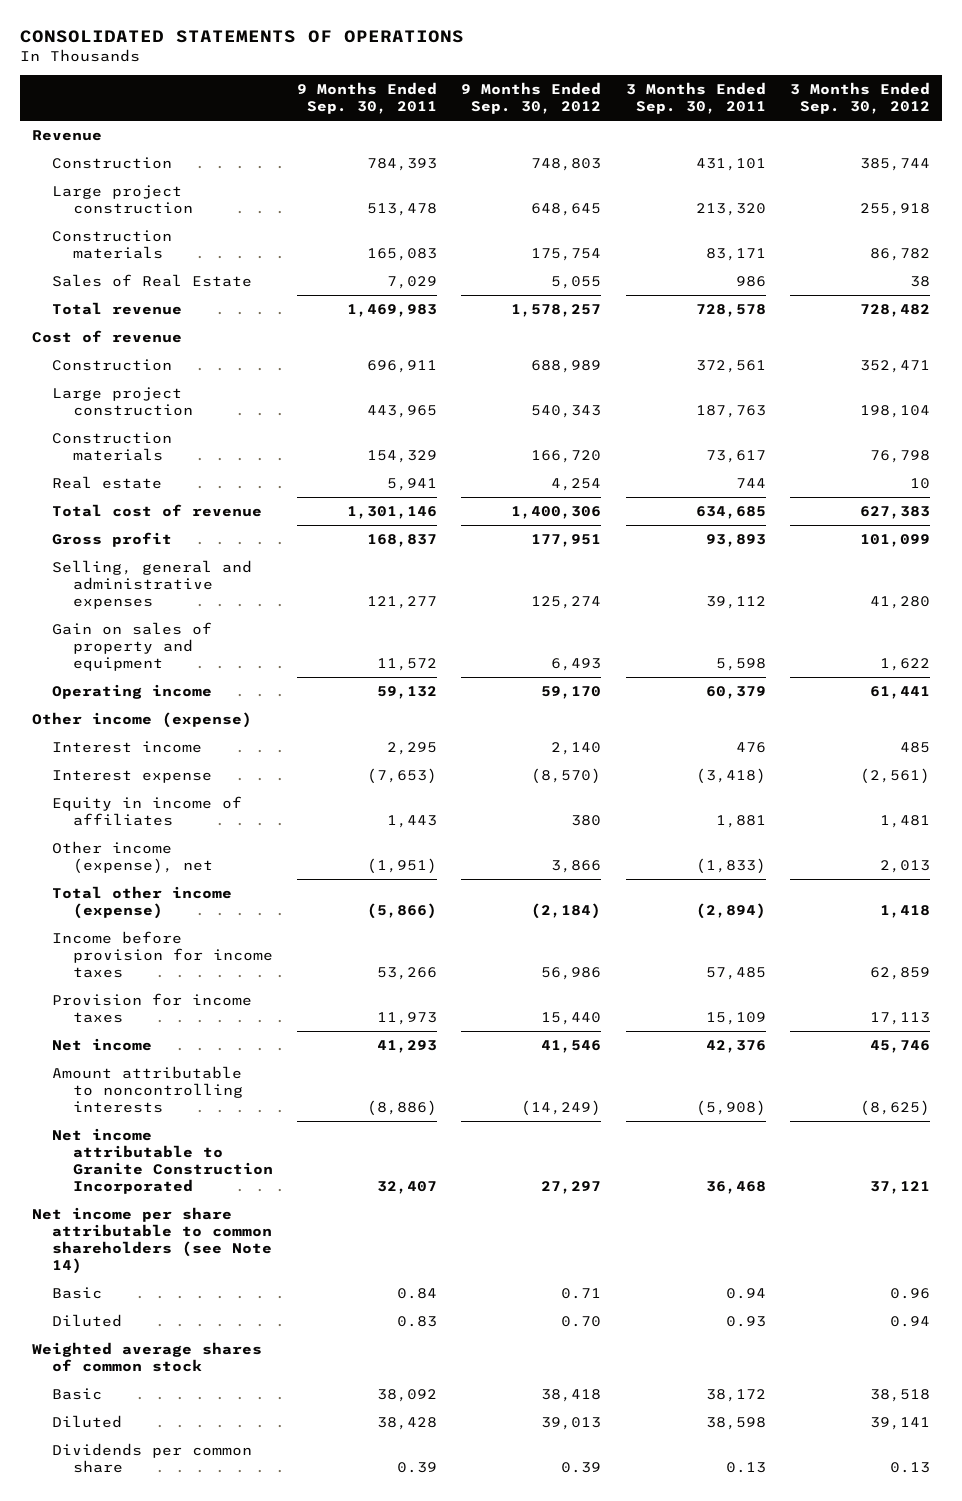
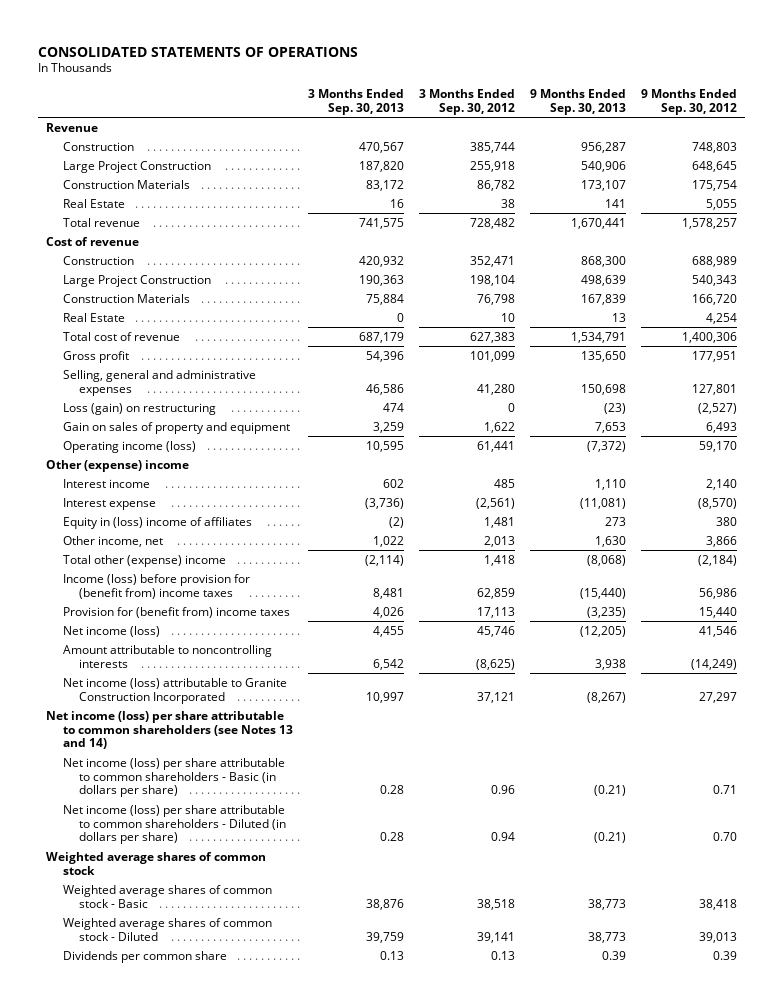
- | 9 Months Ended Sep. 30, 2011 | 9 Months Ended Sep. 30, 2012 | 3 Months Ended Sep. 30, 2011 | 3 Months Ended Sep. 30, 2012
+ | 3 Months Ended Sep. 30, 2013 | 3 Months Ended Sep. 30, 2012 | 9 Months Ended Sep. 30, 2013 | 9 Months Ended Sep. 30, 2012
- Large project construction | 513,478 | 648,645 | 213,320 | 255,918
- Construction materials | 165,083 | 175,754 | 83,171 | 86,782
- Sales of Real Estate | 7,029 | 5,055 | 986 | 38
+ Large Project Construction | 187,820 | 255,918 | 540,906 | 648,645
+ Construction Materials | 83,172 | 86,782 | 173,107 | 175,754
+ Real Estate | 16 | 38 | 141 | 5,055
- Large project construction | 443,965 | 540,343 | 187,763 | 198,104
- Construction materials | 154,329 | 166,720 | 73,617 | 76,798
- Real estate | 5,941 | 4,254 | 744 | 10
+ Large Project Construction | 190,363 | 198,104 | 498,639 | 540,343
+ Construction Materials | 75,884 | 76,798 | 167,839 | 166,720
+ Real Estate | 0 | 10 | 13 | 4,254
- Selling, general and administrative expenses | 121,277 | 125,274 | 39,112 | 41,280
+ Selling, general and administrative expenses | 46,586 | 41,280 | 150,698 | 127,801
+ Loss (gain) on restructuring | 474 | 0 | (23) | (2,527)
- Operating income | 59,132 | 59,170 | 60,379 | 61,441
- Other income (expense)
+ Operating income (loss) | 10,595 | 61,441 | (7,372) | 59,170
+ Other (expense) income
- Equity in income of affiliates | 1,443 | 380 | 1,881 | 1,481
- Other income (expense), net | (1,951) | 3,866 | (1,833) | 2,013
- Total other income (expense) | (5,866) | (2,184) | (2,894) | 1,418
- Income before provision for income taxes | 53,266 | 56,986 | 57,485 | 62,859
- Provision for income taxes | 11,973 | 15,440 | 15,109 | 17,113
- Net income | 41,293 | 41,546 | 42,376 | 45,746
+ Equity in (loss) income of affiliates | (2) | 1,481 | 273 | 380
+ Other income, net | 1,022 | 2,013 | 1,630 | 3,866
+ Total other (expense) income | (2,114) | 1,418 | (8,068) | (2,184)
+ Income (loss) before provision for (benefit from) income taxes | 8,481 | 62,859 | (15,440) | 56,986
+ Provision for (benefit from) income taxes | 4,026 | 17,113 | (3,235) | 15,440
+ Net income (loss) | 4,455 | 45,746 | (12,205) | 41,546
- Net income attributable to Granite Construction Incorporated | 32,407 | 27,297 | 36,468 | 37,121
- Net income per share attributable to common shareholders (see Note 14)
- Basic | 0.84 | 0.71 | 0.94 | 0.96
- Diluted | 0.83 | 0.70 | 0.93 | 0.94
+ Net income (loss) attributable to Granite Construction Incorporated | 10,997 | 37,121 | (8,267) | 27,297
+ Net income (loss) per share attributable to common shareholders (see Notes 13 and 14)
+ Net income (loss) per share attributable to common shareholders - Basic (in dollars per share) | 0.28 | 0.96 | (0.21) | 0.71
+ Net income (loss) per share attributable to common shareholders - Diluted (in dollars per share) | 0.28 | 0.94 | (0.21) | 0.70
- Basic | 38,092 | 38,418 | 38,172 | 38,518
- Diluted | 38,428 | 39,013 | 38,598 | 39,141
+ Weighted average shares of common stock - Basic | 38,876 | 38,518 | 38,773 | 38,418
+ Weighted average shares of common stock - Diluted | 39,759 | 39,141 | 38,773 | 39,013

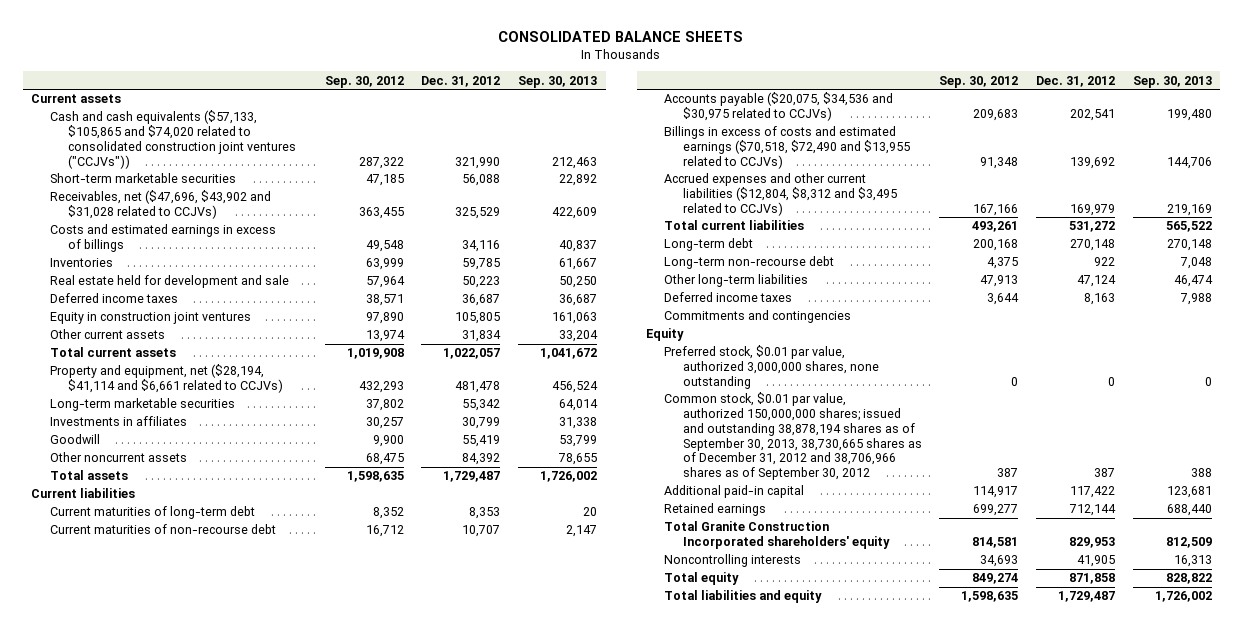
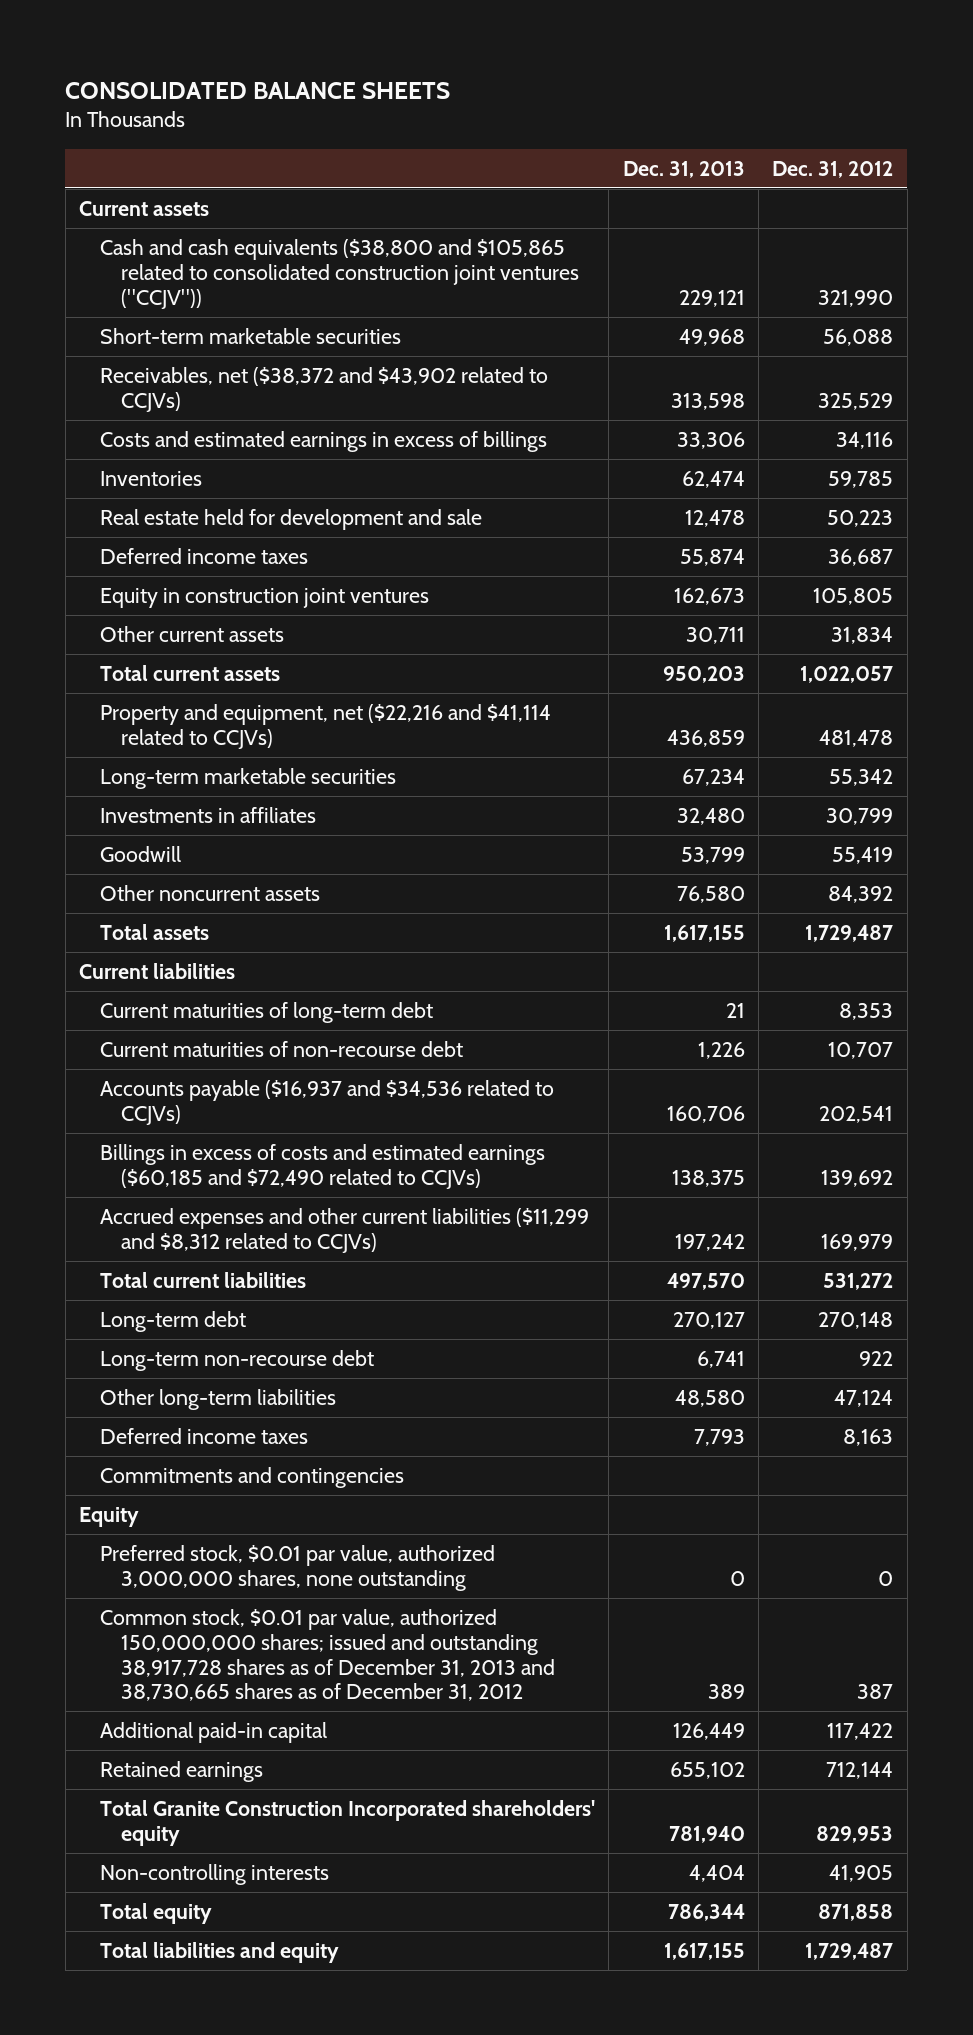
- | Sep. 30, 2012 | Dec. 31, 2012 | Sep. 30, 2013
+ | Dec. 31, 2013 | Dec. 31, 2012
- Cash and cash equivalents ($57,133, $105,865 and $74,020 related to consolidated construction joint ventures ("CCJVs")) | 287,322 | 321,990 | 212,463
+ Cash and cash equivalents ($38,800 and $105,865 related to consolidated construction joint ventures ("CCJV")) | 229,121 | 321,990
- Receivables, net ($47,696, $43,902 and $31,028 related to CCJVs) | 363,455 | 325,529 | 422,609
+ Receivables, net ($38,372 and $43,902 related to CCJVs) | 313,598 | 325,529
- Property and equipment, net ($28,194, $41,114 and $6,661 related to CCJVs) | 432,293 | 481,478 | 456,524
+ Property and equipment, net ($22,216 and $41,114 related to CCJVs) | 436,859 | 481,478
- Accounts payable ($20,075, $34,536 and $30,975 related to CCJVs) | 209,683 | 202,541 | 199,480
- Billings in excess of costs and estimated earnings ($70,518, $72,490 and $13,955 related to CCJVs) | 91,348 | 139,692 | 144,706
- Accrued expenses and other current liabilities ($12,804, $8,312 and $3,495 related to CCJVs) | 167,166 | 169,979 | 219,169
+ Accounts payable ($16,937 and $34,536 related to CCJVs) | 160,706 | 202,541
+ Billings in excess of costs and estimated earnings ($60,185 and $72,490 related to CCJVs) | 138,375 | 139,692
+ Accrued expenses and other current liabilities ($11,299 and $8,312 related to CCJVs) | 197,242 | 169,979
- Common stock, $0.01 par value, authorized 150,000,000 shares; issued and outstanding 38,878,194 shares as of September 30, 2013, 38,730,665 shares as of December 31, 2012 and 38,706,966 shares as of September 30, 2012 | 387 | 387 | 388
+ Common stock, $0.01 par value, authorized 150,000,000 shares; issued and outstanding 38,917,728 shares as of December 31, 2013 and 38,730,665 shares as of December 31, 2012 | 389 | 387
- Noncontrolling interests | 34,693 | 41,905 | 16,313
+ Non-controlling interests | 4,404 | 41,905

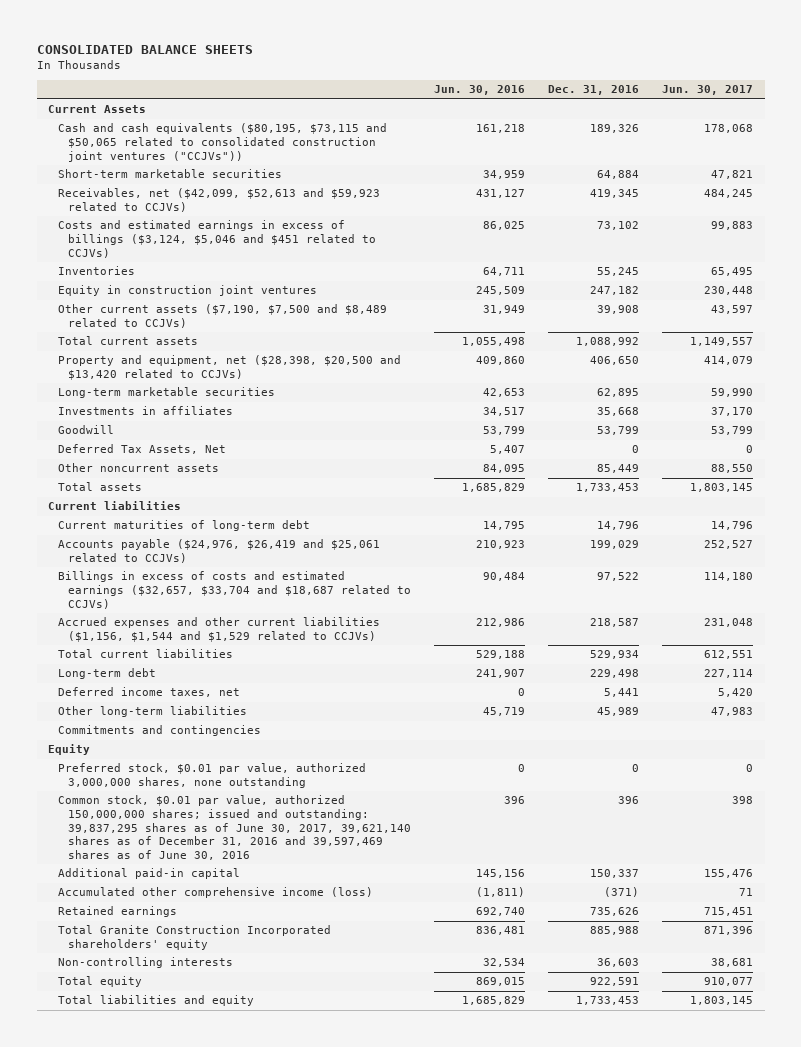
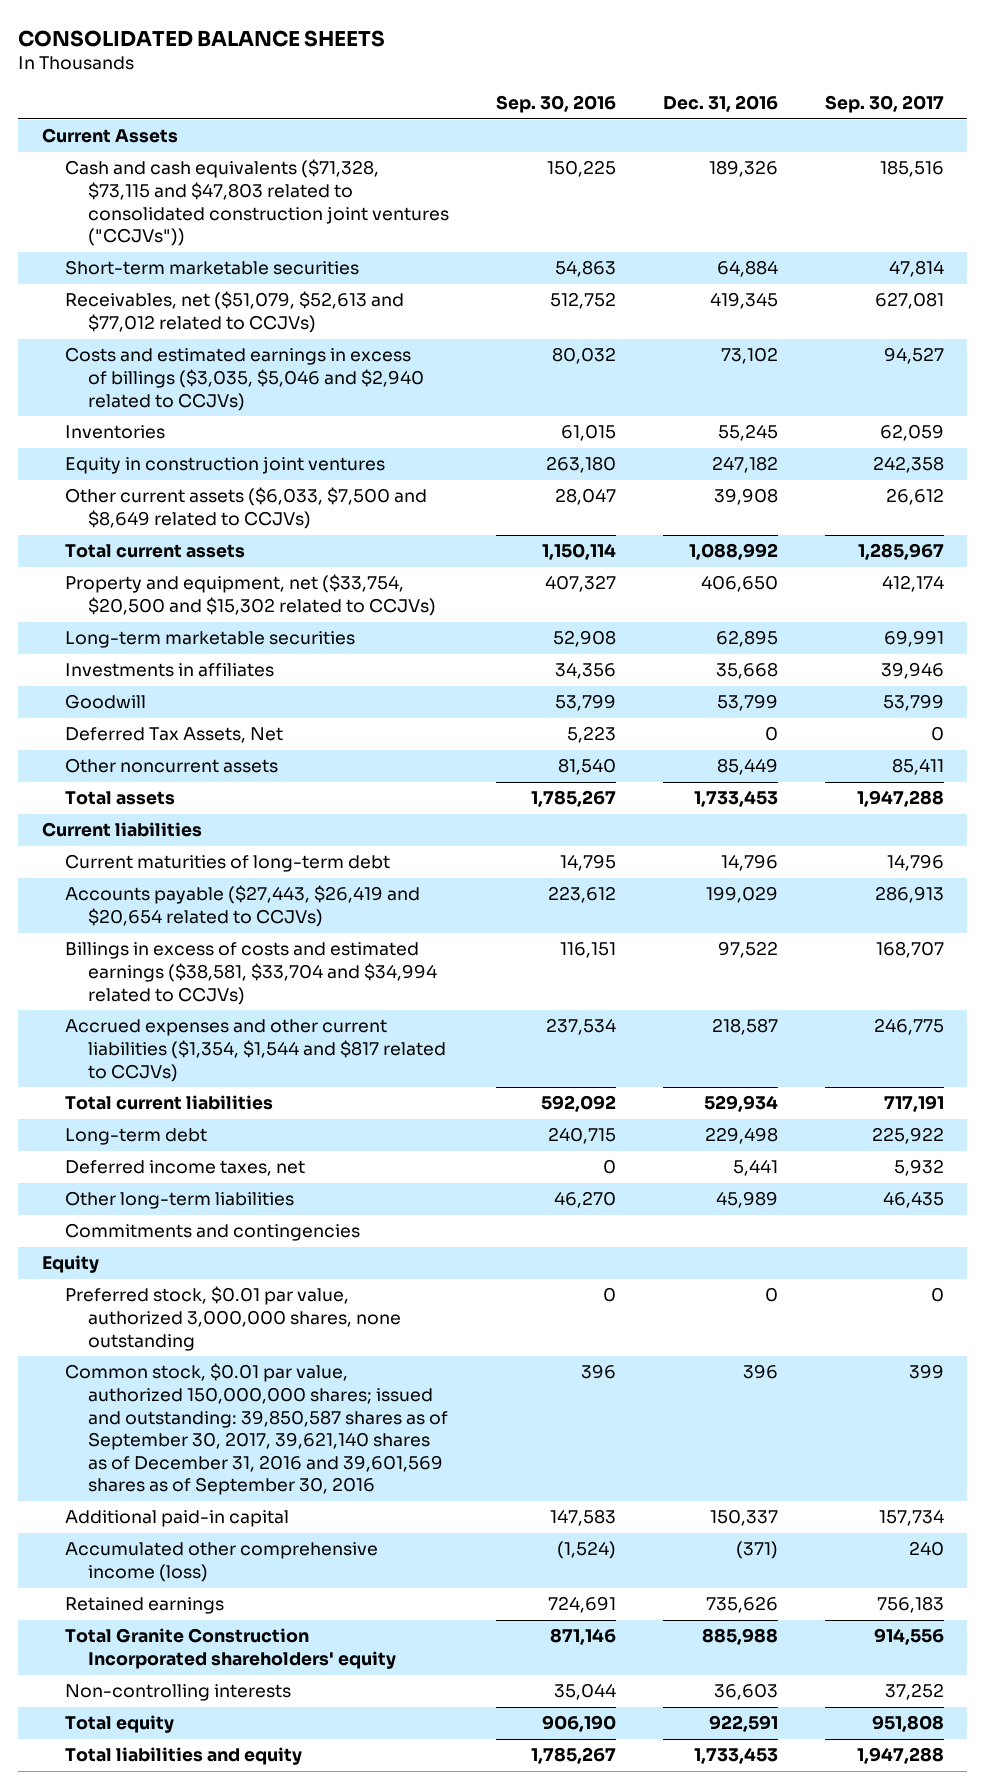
- | Jun. 30, 2016 | Dec. 31, 2016 | Jun. 30, 2017
+ | Sep. 30, 2016 | Dec. 31, 2016 | Sep. 30, 2017
- Cash and cash equivalents ($80,195, $73,115 and $50,065 related to consolidated construction joint ventures ("CCJVs")) | 161,218 | 189,326 | 178,068
+ Cash and cash equivalents ($71,328, $73,115 and $47,803 related to consolidated construction joint ventures ("CCJVs")) | 150,225 | 189,326 | 185,516
- Receivables, net ($42,099, $52,613 and $59,923 related to CCJVs) | 431,127 | 419,345 | 484,245
- Costs and estimated earnings in excess of billings ($3,124, $5,046 and $451 related to CCJVs) | 86,025 | 73,102 | 99,883
+ Receivables, net ($51,079, $52,613 and $77,012 related to CCJVs) | 512,752 | 419,345 | 627,081
+ Costs and estimated earnings in excess of billings ($3,035, $5,046 and $2,940 related to CCJVs) | 80,032 | 73,102 | 94,527
- Other current assets ($7,190, $7,500 and $8,489 related to CCJVs) | 31,949 | 39,908 | 43,597
+ Other current assets ($6,033, $7,500 and $8,649 related to CCJVs) | 28,047 | 39,908 | 26,612
- Property and equipment, net ($28,398, $20,500 and $13,420 related to CCJVs) | 409,860 | 406,650 | 414,079
+ Property and equipment, net ($33,754, $20,500 and $15,302 related to CCJVs) | 407,327 | 406,650 | 412,174
- Accounts payable ($24,976, $26,419 and $25,061 related to CCJVs) | 210,923 | 199,029 | 252,527
- Billings in excess of costs and estimated earnings ($32,657, $33,704 and $18,687 related to CCJVs) | 90,484 | 97,522 | 114,180
- Accrued expenses and other current liabilities ($1,156, $1,544 and $1,529 related to CCJVs) | 212,986 | 218,587 | 231,048
+ Accounts payable ($27,443, $26,419 and $20,654 related to CCJVs) | 223,612 | 199,029 | 286,913
+ Billings in excess of costs and estimated earnings ($38,581, $33,704 and $34,994 related to CCJVs) | 116,151 | 97,522 | 168,707
+ Accrued expenses and other current liabilities ($1,354, $1,544 and $817 related to CCJVs) | 237,534 | 218,587 | 246,775
- Common stock, $0.01 par value, authorized 150,000,000 shares; issued and outstanding: 39,837,295 shares as of June 30, 2017, 39,621,140 shares as of December 31, 2016 and 39,597,469 shares as of June 30, 2016 | 396 | 396 | 398
+ Common stock, $0.01 par value, authorized 150,000,000 shares; issued and outstanding: 39,850,587 shares as of September 30, 2017, 39,621,140 shares as of December 31, 2016 and 39,601,569 shares as of September 30, 2016 | 396 | 396 | 399

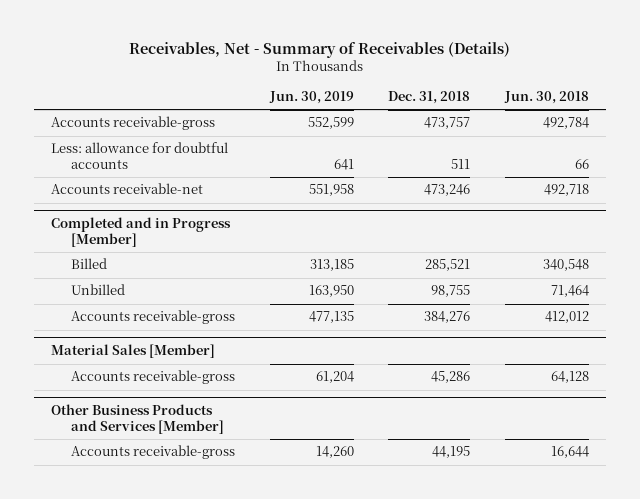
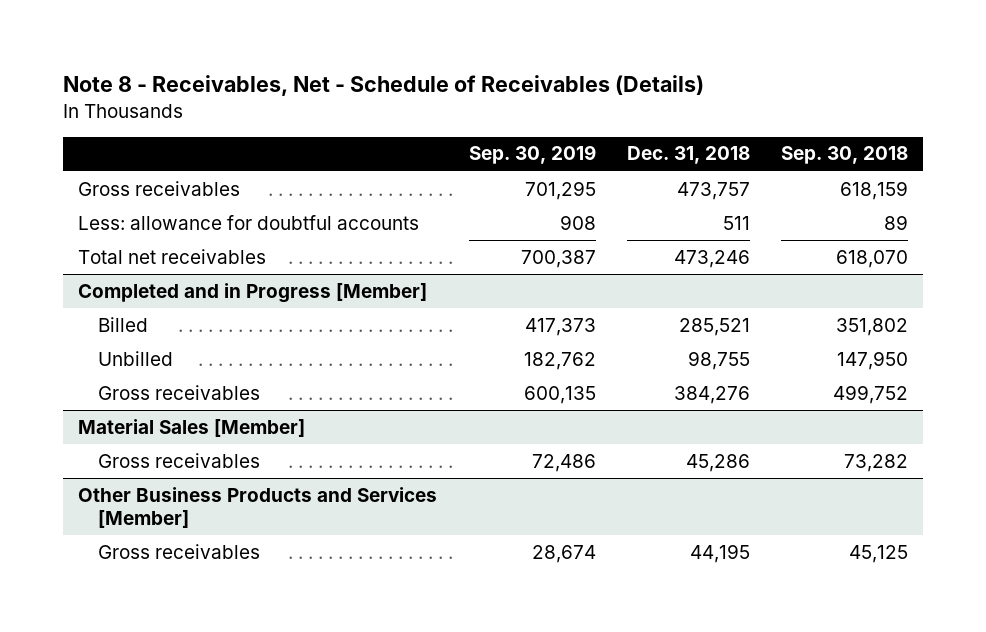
- Receivables, Net - Summary of Receivables (Details)
+ Note 8 - Receivables, Net - Schedule of Receivables (Details)
- | Jun. 30, 2019 | Dec. 31, 2018 | Jun. 30, 2018
+ | Sep. 30, 2019 | Dec. 31, 2018 | Sep. 30, 2018
- Accounts receivable-gross | 552,599 | 473,757 | 492,784
+ Gross receivables | 701,295 | 473,757 | 618,159
- Accounts receivable-net | 551,958 | 473,246 | 492,718
+ Total net receivables | 700,387 | 473,246 | 618,070
@ Completed and in Progress [Member]
- Accounts receivable-gross | 477,135 | 384,276 | 412,012
+ Gross receivables | 600,135 | 384,276 | 499,752
@ Material Sales [Member]
- Accounts receivable-gross | 61,204 | 45,286 | 64,128
+ Gross receivables | 72,486 | 45,286 | 73,282
@ Other Business Products and Services [Member]
- Accounts receivable-gross | 14,260 | 44,195 | 16,644
+ Gross receivables | 28,674 | 44,195 | 45,125

